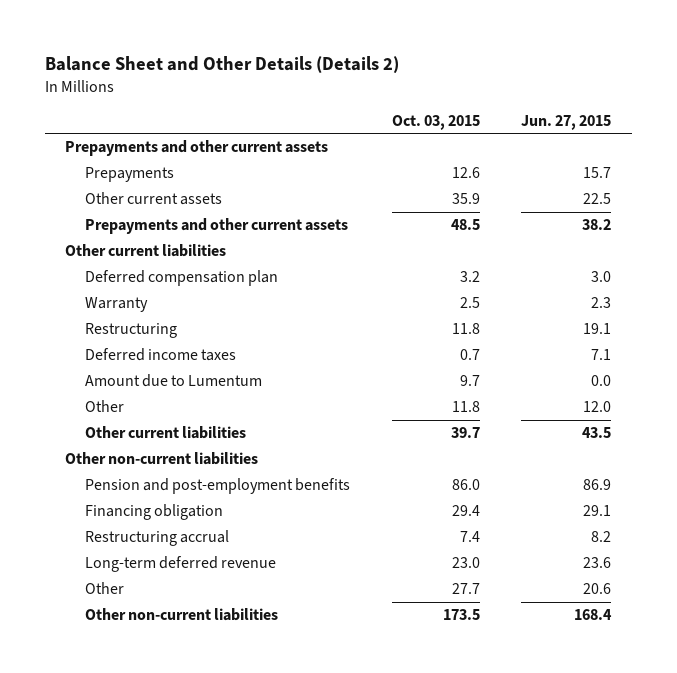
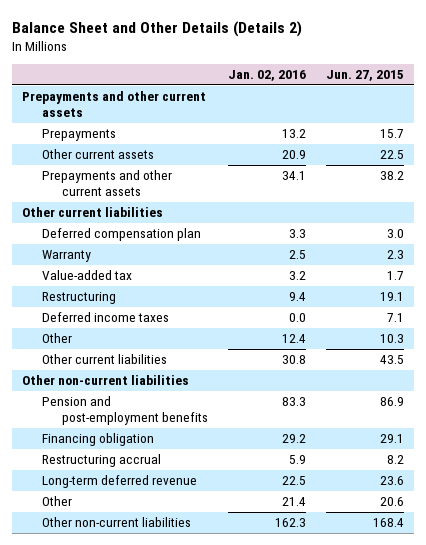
- | Oct. 03, 2015 | Jun. 27, 2015
+ | Jan. 02, 2016 | Jun. 27, 2015
+ Value-added tax | 3.2 | 1.7
- Amount due to Lumentum | 9.7 | 0.0
- Other | 11.8 | 12.0
+ Other | 12.4 | 10.3

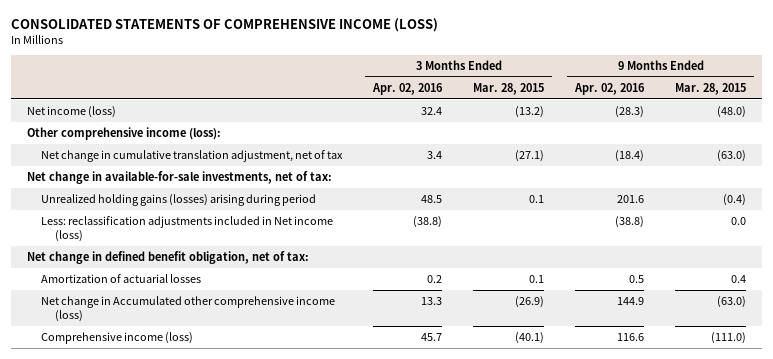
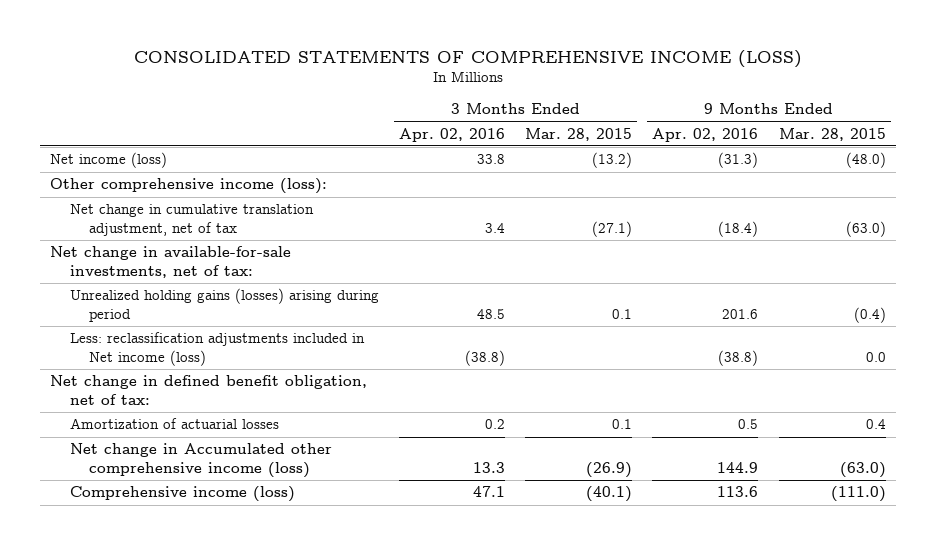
- Net income (loss) | 32.4 | (13.2) | (28.3) | (48.0)
+ Net income (loss) | 33.8 | (13.2) | (31.3) | (48.0)
- Comprehensive income (loss) | 45.7 | (40.1) | 116.6 | (111.0)
+ Comprehensive income (loss) | 47.1 | (40.1) | 113.6 | (111.0)

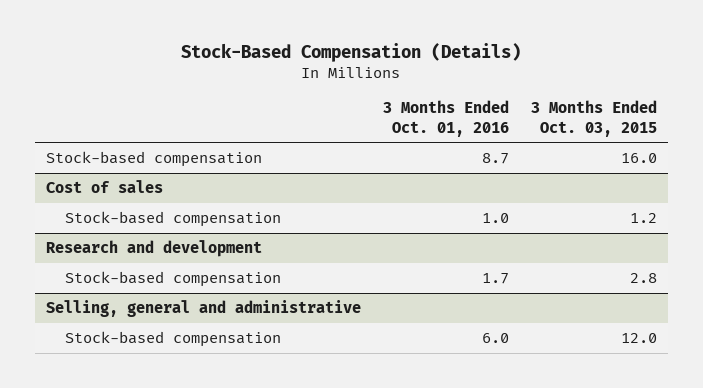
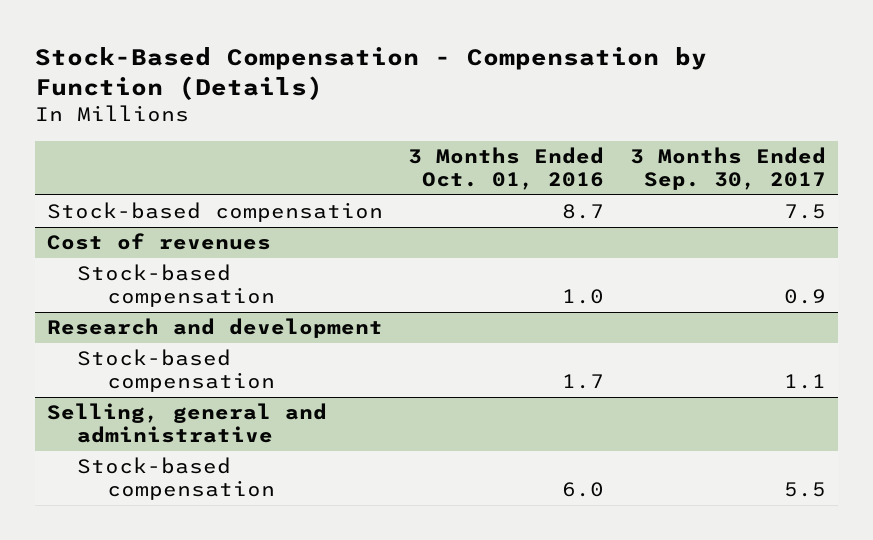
- Stock-Based Compensation (Details)
+ Stock-Based Compensation - Compensation by Function (Details)
- | 3 Months Ended Oct. 01, 2016 | 3 Months Ended Oct. 03, 2015
+ | 3 Months Ended Oct. 01, 2016 | 3 Months Ended Sep. 30, 2017
- Cost of sales
+ Cost of revenues

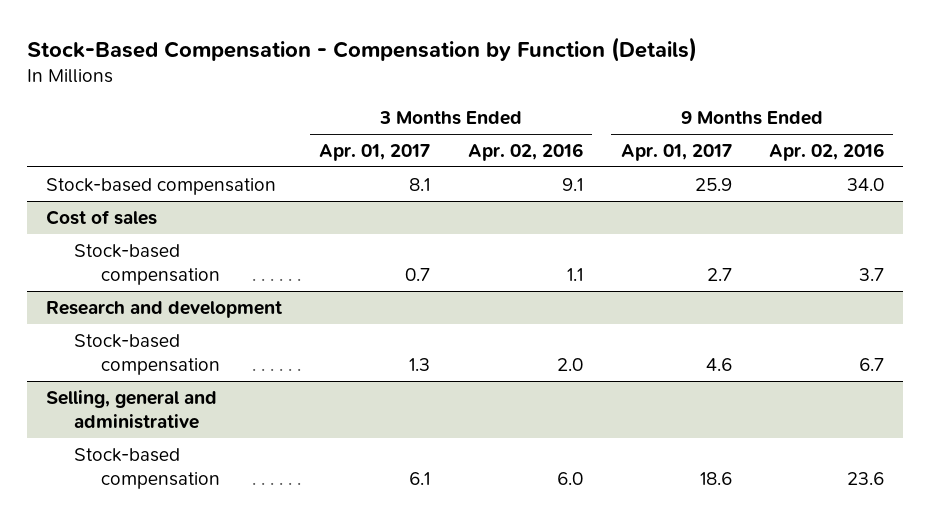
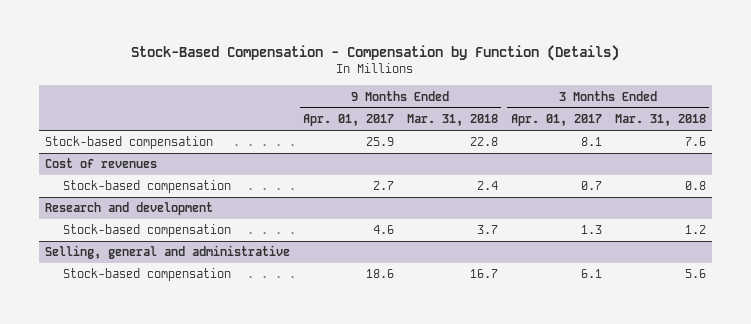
- | 3 Months Ended Apr. 01, 2017 | 3 Months Ended Apr. 02, 2016 | 9 Months Ended Apr. 01, 2017 | 9 Months Ended Apr. 02, 2016
+ | 9 Months Ended Apr. 01, 2017 | 9 Months Ended Mar. 31, 2018 | 3 Months Ended Apr. 01, 2017 | 3 Months Ended Mar. 31, 2018
- Cost of sales
+ Cost of revenues

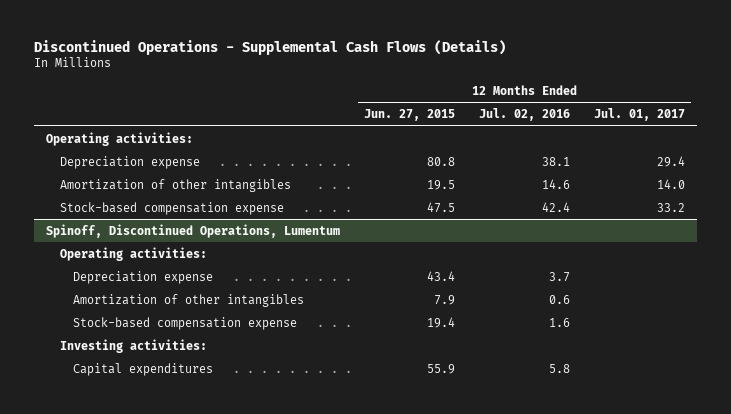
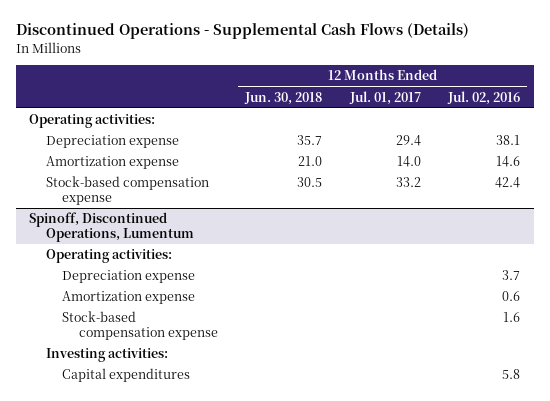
- | 12 Months Ended Jun. 27, 2015 | 12 Months Ended Jul. 02, 2016 | 12 Months Ended Jul. 01, 2017
+ | 12 Months Ended Jun. 30, 2018 | 12 Months Ended Jul. 01, 2017 | 12 Months Ended Jul. 02, 2016
- Amortization of other intangibles | 19.5 | 14.6 | 14.0
+ Amortization expense | 21.0 | 14.0 | 14.6
@ Spinoff, Discontinued Operations, Lumentum
- Amortization of other intangibles | 7.9 | 0.6 |
+ Amortization expense | | | 0.6

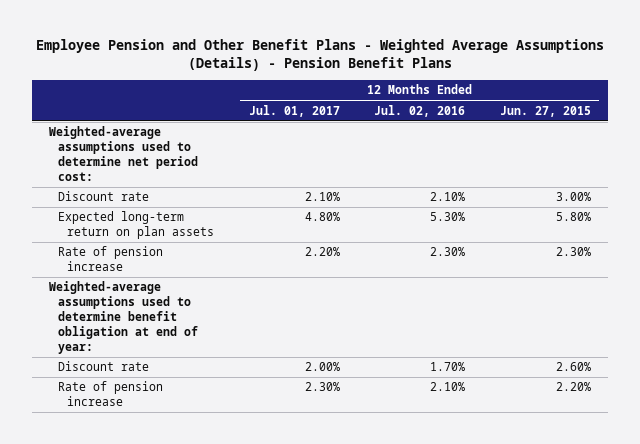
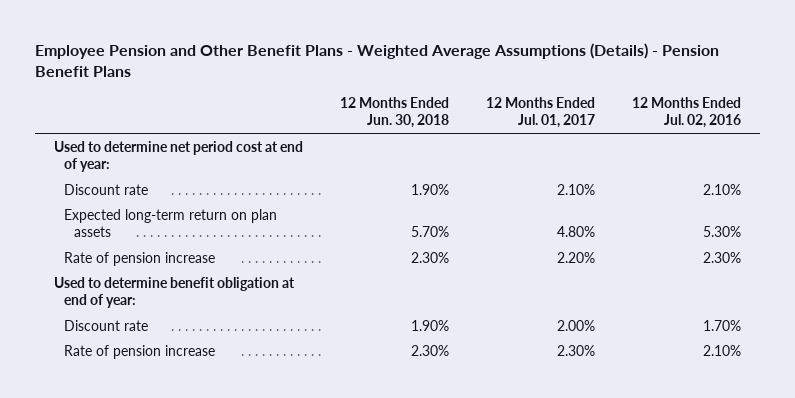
- | 12 Months Ended Jul. 01, 2017 | 12 Months Ended Jul. 02, 2016 | 12 Months Ended Jun. 27, 2015
+ | 12 Months Ended Jun. 30, 2018 | 12 Months Ended Jul. 01, 2017 | 12 Months Ended Jul. 02, 2016
- Weighted-average assumptions used to determine net period cost:
+ Used to determine net period cost at end of year:
- Weighted-average assumptions used to determine benefit obligation at end of year:
+ Used to determine benefit obligation at end of year:

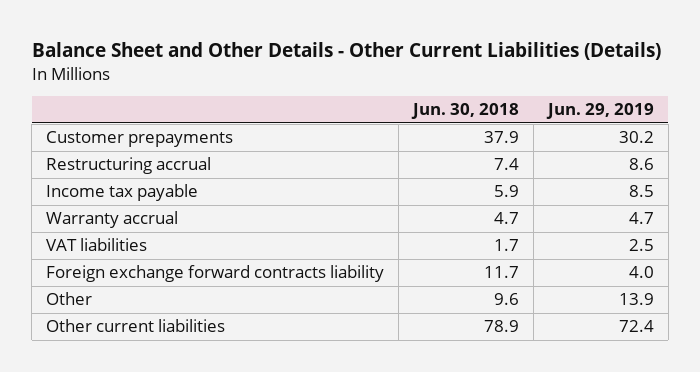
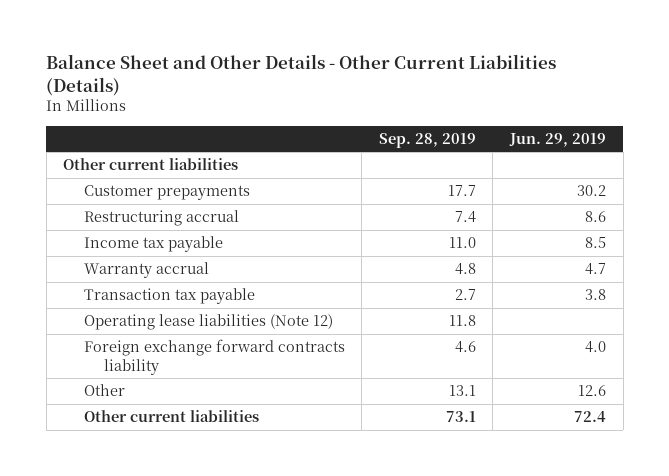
- | Jun. 30, 2018 | Jun. 29, 2019
+ | Sep. 28, 2019 | Jun. 29, 2019
+ Other current liabilities
- VAT liabilities | 1.7 | 2.5
+ Transaction tax payable | 2.7 | 3.8
+ Operating lease liabilities (Note 12) | 11.8 |
- Other | 9.6 | 13.9
+ Other | 13.1 | 12.6

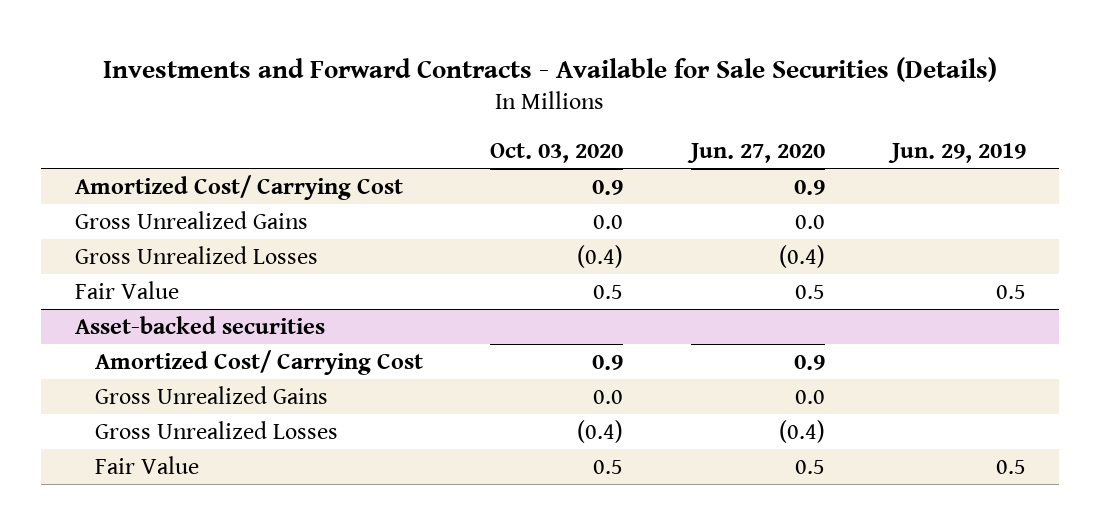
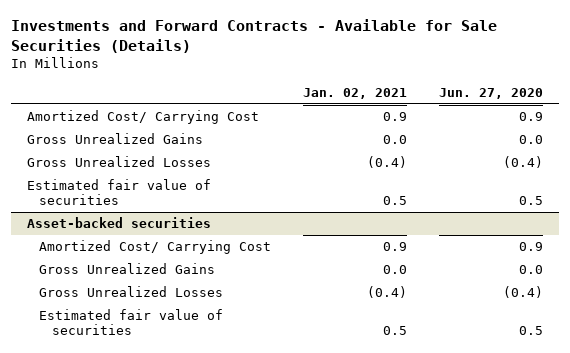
- | Oct. 03, 2020 | Jun. 27, 2020 | Jun. 29, 2019
+ | Jan. 02, 2021 | Jun. 27, 2020
- Fair Value | 0.5 | 0.5 | 0.5
+ Estimated fair value of securities | 0.5 | 0.5
@ Asset-backed securities
- Fair Value | 0.5 | 0.5 | 0.5
+ Estimated fair value of securities | 0.5 | 0.5

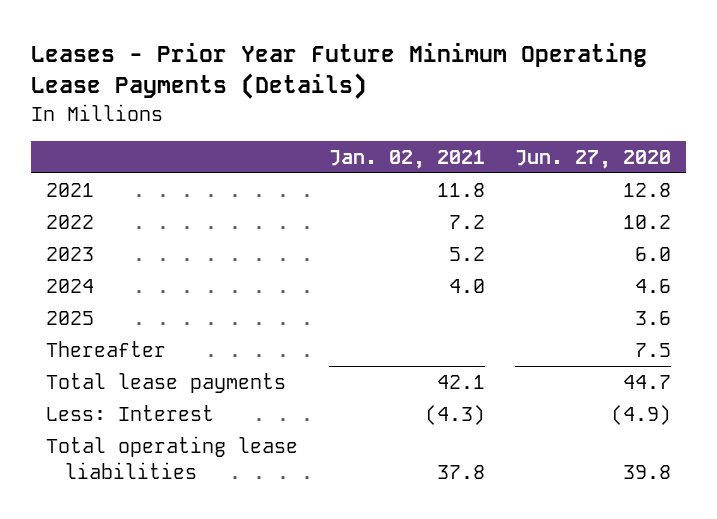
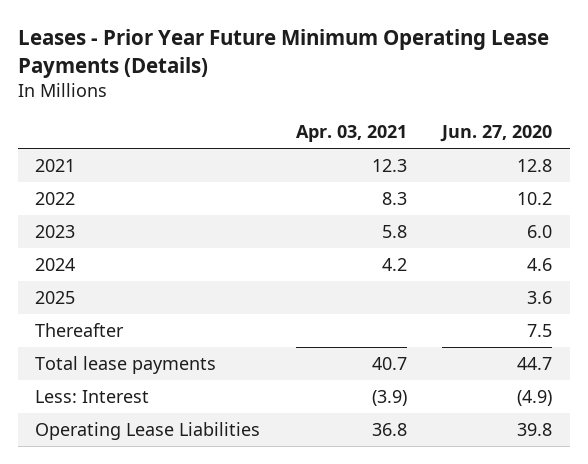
- | Jan. 02, 2021 | Jun. 27, 2020
+ | Apr. 03, 2021 | Jun. 27, 2020
- Total operating lease liabilities | 37.8 | 39.8
+ Operating Lease Liabilities | 36.8 | 39.8

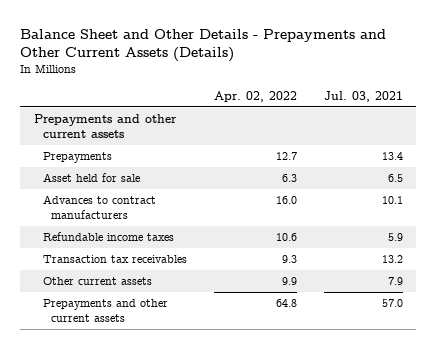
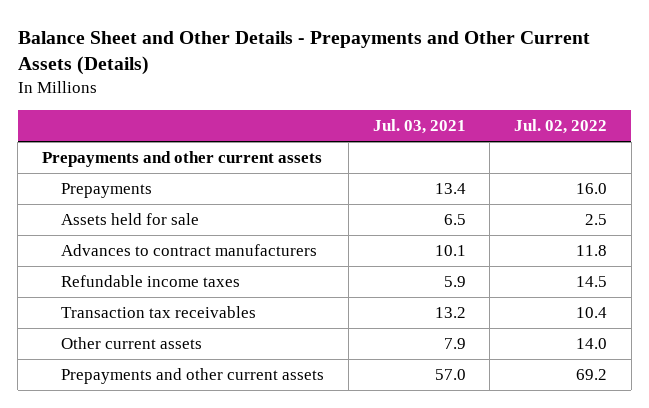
- | Apr. 02, 2022 | Jul. 03, 2021
+ | Jul. 03, 2021 | Jul. 02, 2022
- Asset held for sale | 6.3 | 6.5
+ Assets held for sale | 6.5 | 2.5

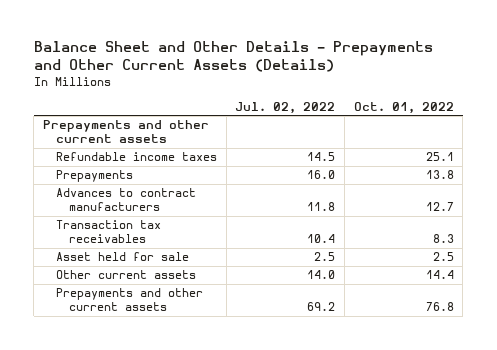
- | Jul. 03, 2021 | Jul. 02, 2022
+ | Jul. 02, 2022 | Oct. 01, 2022
moved up: Refundable income taxes | 14.5 | 25.1
- Assets held for sale | 6.5 | 2.5
+ Asset held for sale | 2.5 | 2.5

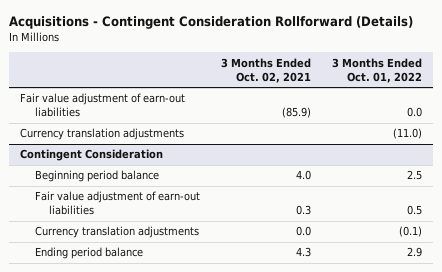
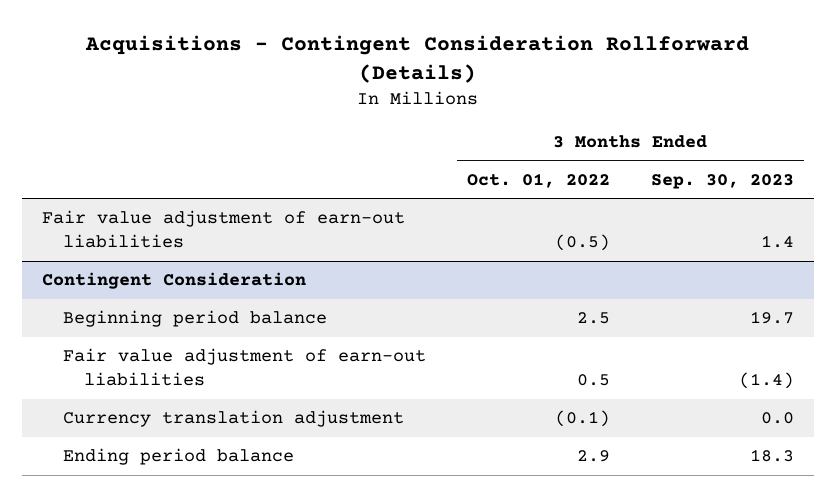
- | 3 Months Ended Oct. 02, 2021 | 3 Months Ended Oct. 01, 2022
+ | 3 Months Ended Oct. 01, 2022 | 3 Months Ended Sep. 30, 2023
- Fair value adjustment of earn-out liabilities | (85.9) | 0.0
- Currency translation adjustments | | (11.0)
+ Fair value adjustment of earn-out liabilities | (0.5) | 1.4
@ Contingent Consideration
- Currency translation adjustments | 0.0 | (0.1)
+ Currency translation adjustment | (0.1) | 0.0

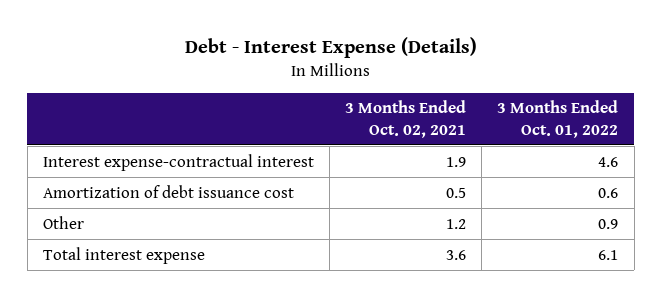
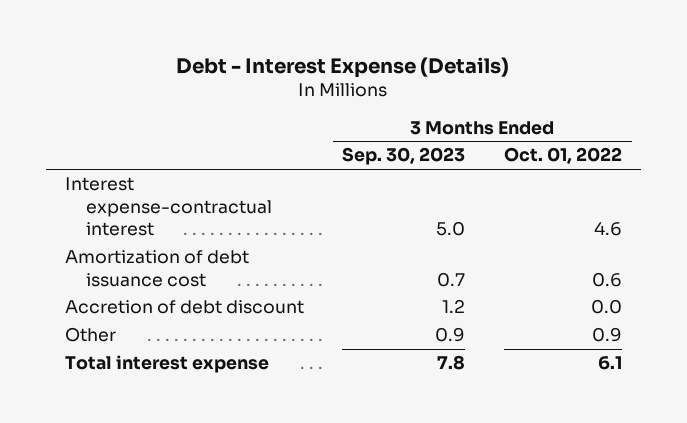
- | 3 Months Ended Oct. 02, 2021 | 3 Months Ended Oct. 01, 2022
+ | 3 Months Ended Sep. 30, 2023 | 3 Months Ended Oct. 01, 2022
+ Accretion of debt discount | 1.2 | 0.0

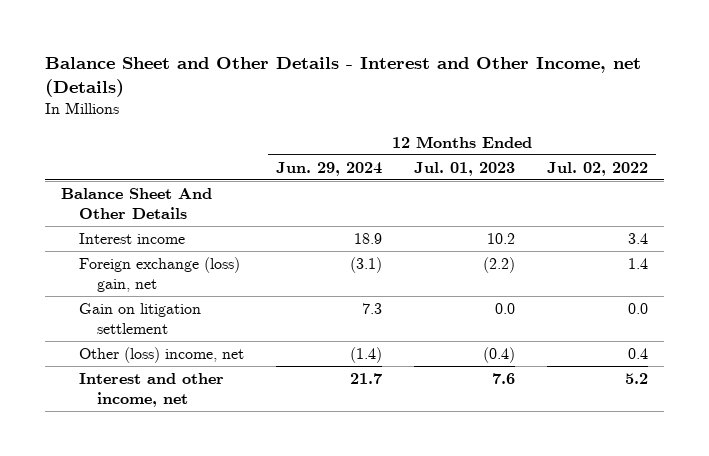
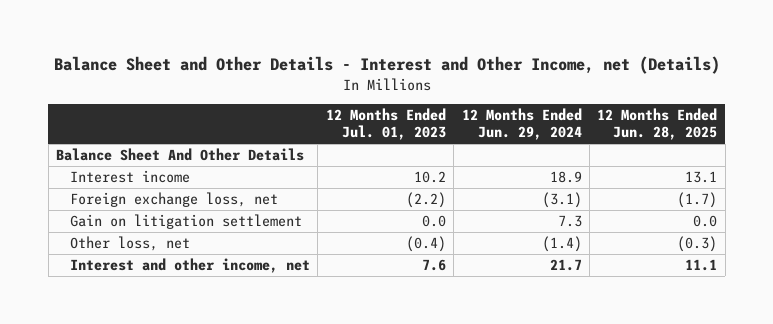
- | 12 Months Ended Jun. 29, 2024 | 12 Months Ended Jul. 01, 2023 | 12 Months Ended Jul. 02, 2022
+ | 12 Months Ended Jul. 01, 2023 | 12 Months Ended Jun. 29, 2024 | 12 Months Ended Jun. 28, 2025
- Foreign exchange (loss) gain, net | (3.1) | (2.2) | 1.4
+ Foreign exchange loss, net | (2.2) | (3.1) | (1.7)
- Other (loss) income, net | (1.4) | (0.4) | 0.4
+ Other loss, net | (0.4) | (1.4) | (0.3)

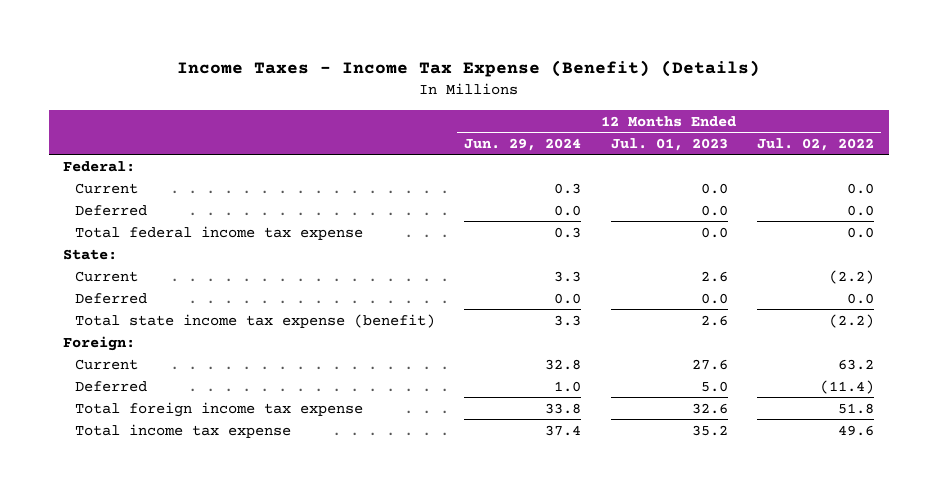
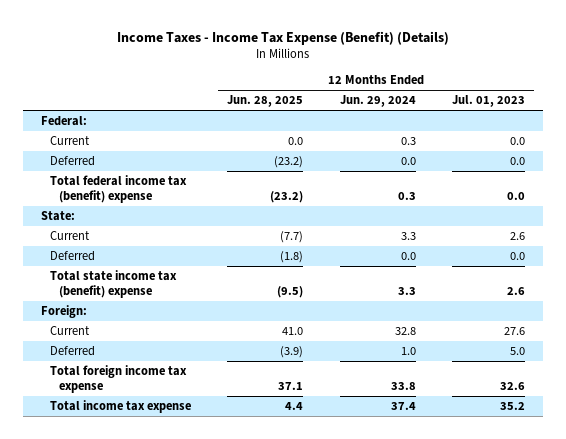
- | 12 Months Ended Jun. 29, 2024 | 12 Months Ended Jul. 01, 2023 | 12 Months Ended Jul. 02, 2022
+ | 12 Months Ended Jun. 28, 2025 | 12 Months Ended Jun. 29, 2024 | 12 Months Ended Jul. 01, 2023
- Total federal income tax expense | 0.3 | 0.0 | 0.0
+ Total federal income tax (benefit) expense | (23.2) | 0.3 | 0.0
- Total state income tax expense (benefit) | 3.3 | 2.6 | (2.2)
+ Total state income tax (benefit) expense | (9.5) | 3.3 | 2.6

